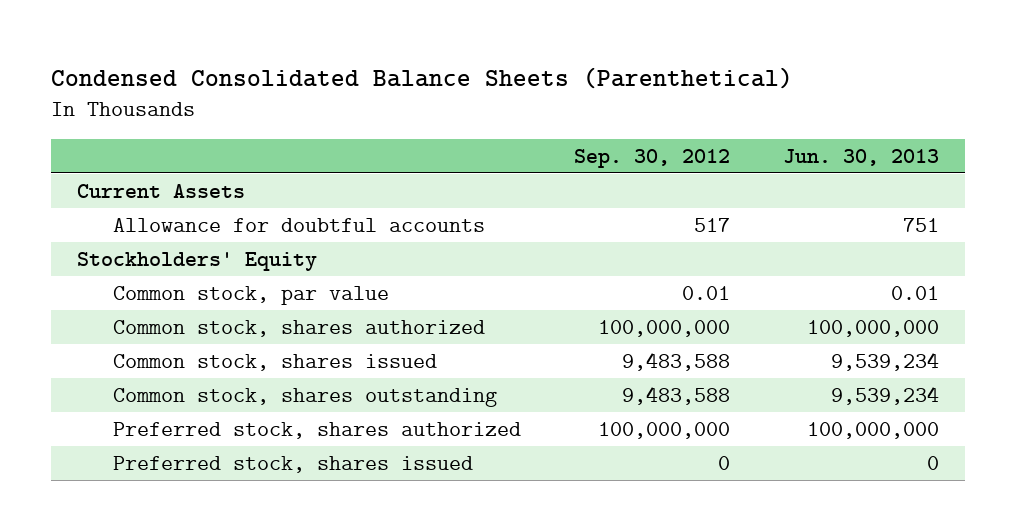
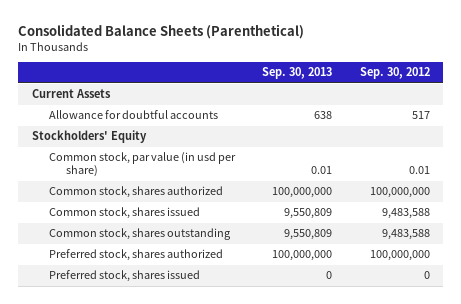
- Condensed Consolidated Balance Sheets (Parenthetical)
+ Consolidated Balance Sheets (Parenthetical)
- | Sep. 30, 2012 | Jun. 30, 2013
+ | Sep. 30, 2013 | Sep. 30, 2012
- Common stock, par value | 0.01 | 0.01
+ Common stock, par value (in usd per share) | 0.01 | 0.01

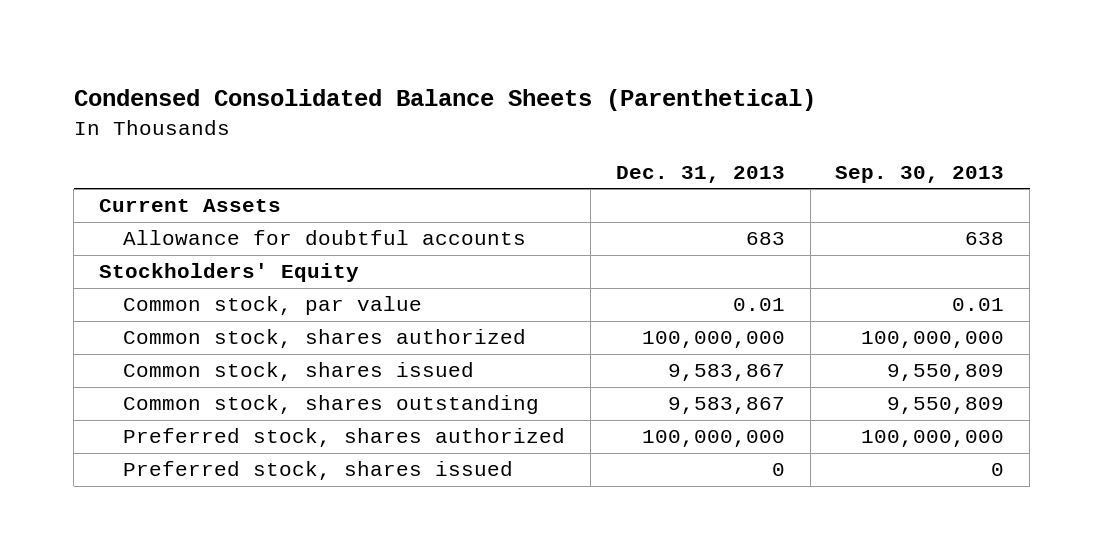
- Consolidated Balance Sheets (Parenthetical)
+ Condensed Consolidated Balance Sheets (Parenthetical)
- | Sep. 30, 2013 | Sep. 30, 2012
+ | Dec. 31, 2013 | Sep. 30, 2013
- Common stock, par value (in usd per share) | 0.01 | 0.01
+ Common stock, par value | 0.01 | 0.01

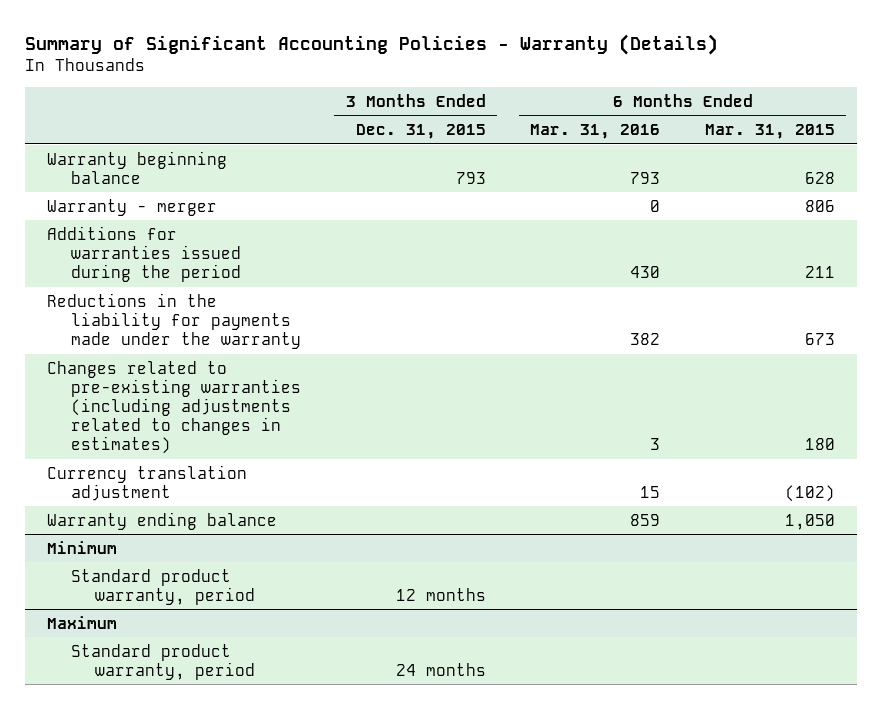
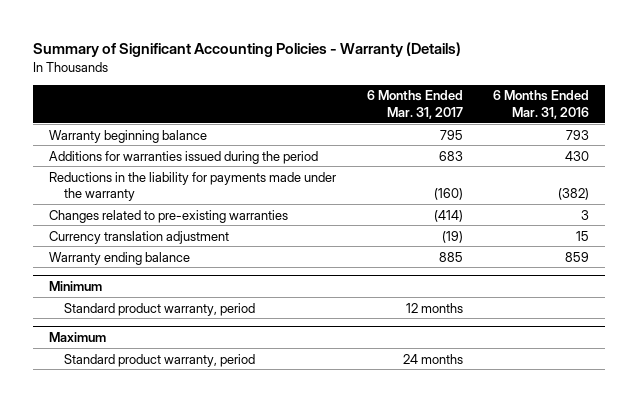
- | 3 Months Ended Dec. 31, 2015 | 6 Months Ended Mar. 31, 2016 | 6 Months Ended Mar. 31, 2015
+ | 6 Months Ended Mar. 31, 2017 | 6 Months Ended Mar. 31, 2016
- Warranty - merger | | 0 | 806
- Reductions in the liability for payments made under the warranty | | 382 | 673
- Changes related to pre-existing warranties (including adjustments related to changes in estimates) | | 3 | 180
+ Reductions in the liability for payments made under the warranty | (160) | (382)
+ Changes related to pre-existing warranties | (414) | 3

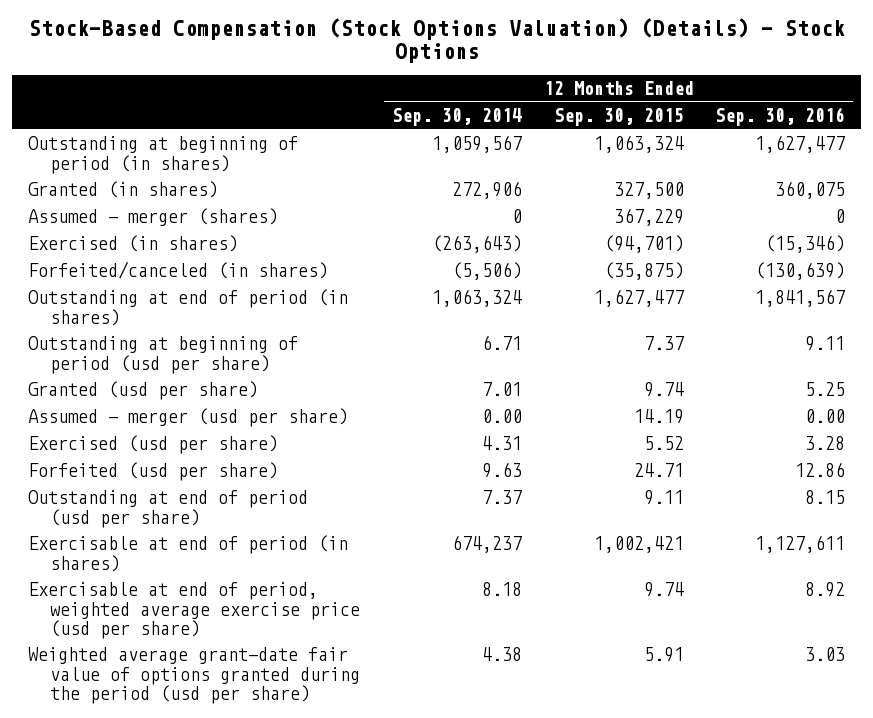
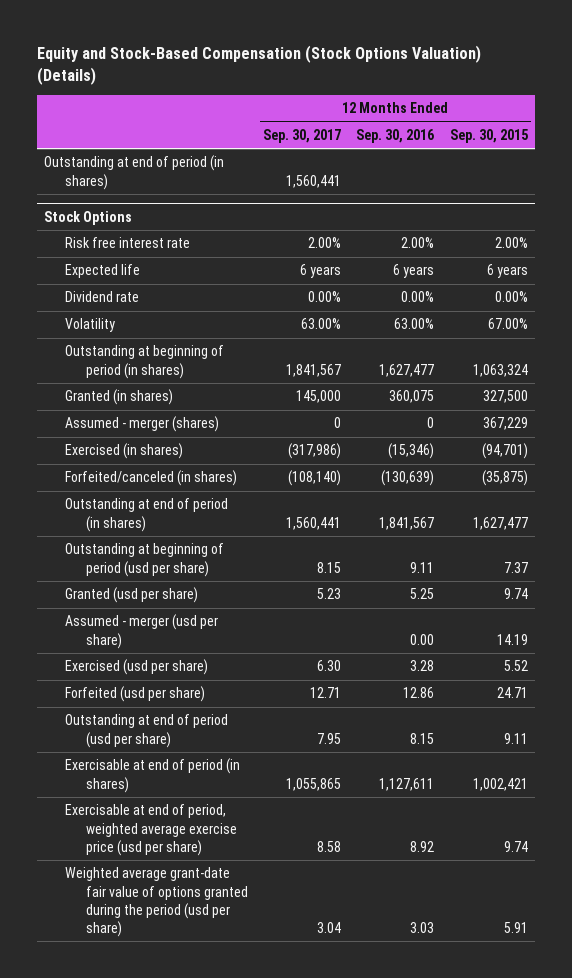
- Stock-Based Compensation (Stock Options Valuation) (Details) - Stock Options
+ Equity and Stock-Based Compensation (Stock Options Valuation) (Details)
- | 12 Months Ended Sep. 30, 2014 | 12 Months Ended Sep. 30, 2015 | 12 Months Ended Sep. 30, 2016
+ | 12 Months Ended Sep. 30, 2017 | 12 Months Ended Sep. 30, 2016 | 12 Months Ended Sep. 30, 2015
+ Outstanding at end of period (in shares) | 1,560,441 | |
+ Stock Options
+ Risk free interest rate | 2.00% | 2.00% | 2.00%
+ Expected life | 6 years | 6 years | 6 years
+ Dividend rate | 0.00% | 0.00% | 0.00%
+ Volatility | 63.00% | 63.00% | 67.00%

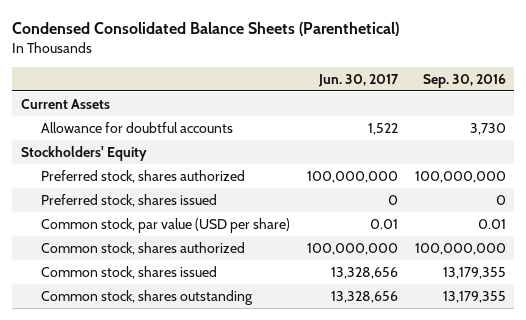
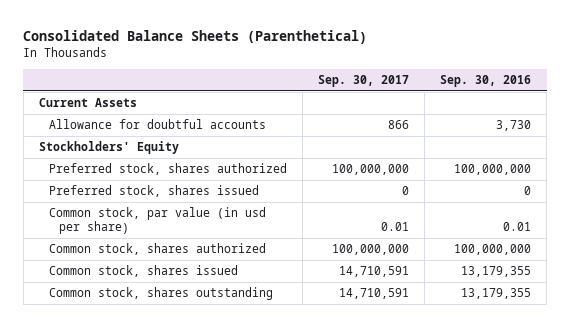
- Condensed Consolidated Balance Sheets (Parenthetical)
+ Consolidated Balance Sheets (Parenthetical)
- | Jun. 30, 2017 | Sep. 30, 2016
+ | Sep. 30, 2017 | Sep. 30, 2016
- Common stock, par value (USD per share) | 0.01 | 0.01
+ Common stock, par value (in usd per share) | 0.01 | 0.01

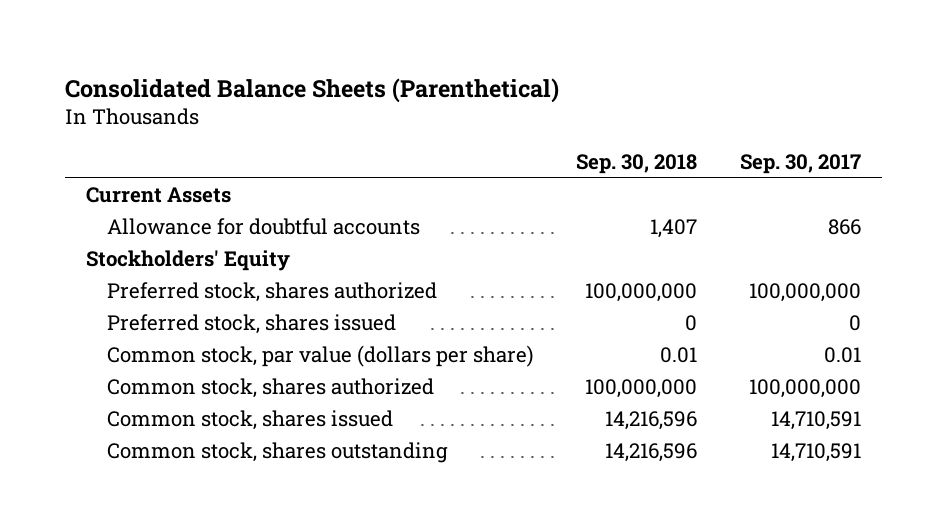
- | Sep. 30, 2017 | Sep. 30, 2016
+ | Sep. 30, 2018 | Sep. 30, 2017
- Common stock, par value (in usd per share) | 0.01 | 0.01
+ Common stock, par value (dollars per share) | 0.01 | 0.01

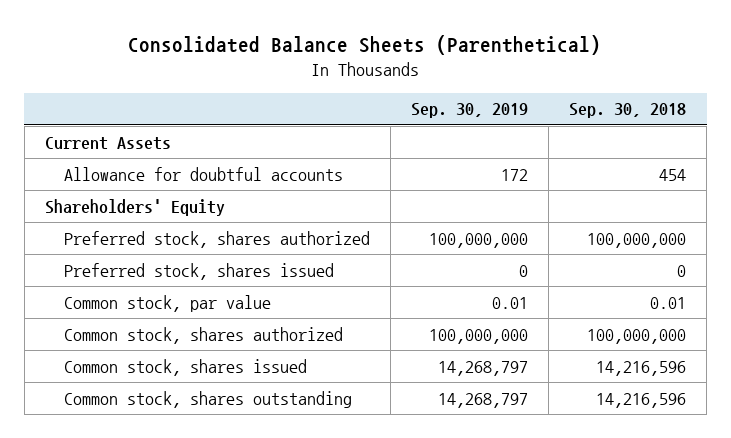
- | Sep. 30, 2018 | Sep. 30, 2017
+ | Sep. 30, 2019 | Sep. 30, 2018
- Allowance for doubtful accounts | 1,407 | 866
- Stockholders' Equity
+ Allowance for doubtful accounts | 172 | 454
+ Shareholders' Equity
- Common stock, par value (dollars per share) | 0.01 | 0.01
+ Common stock, par value | 0.01 | 0.01

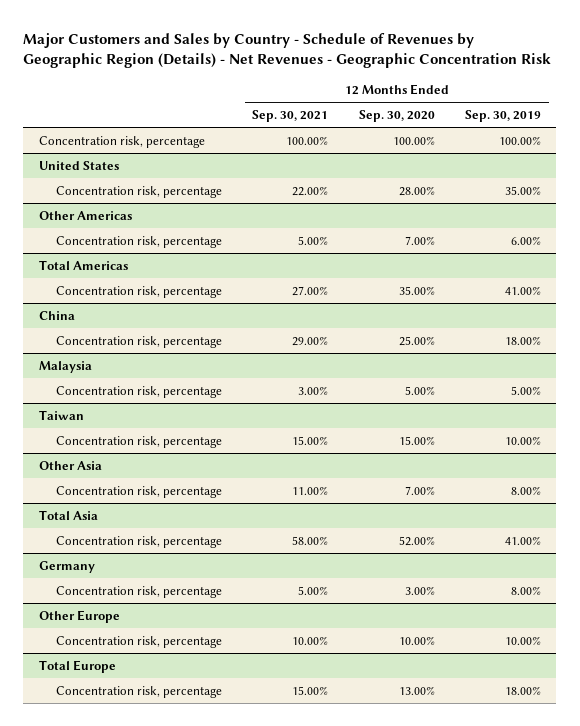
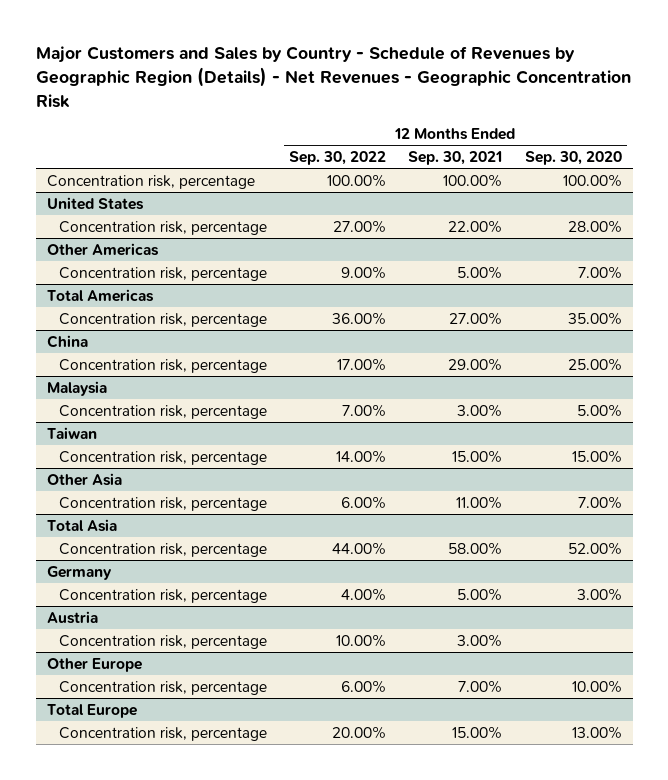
- | 12 Months Ended Sep. 30, 2021 | 12 Months Ended Sep. 30, 2020 | 12 Months Ended Sep. 30, 2019
+ | 12 Months Ended Sep. 30, 2022 | 12 Months Ended Sep. 30, 2021 | 12 Months Ended Sep. 30, 2020
+ Austria
+ Concentration risk, percentage | 10.00% | 3.00% |
@ Other Europe
- Concentration risk, percentage | 10.00% | 10.00% | 10.00%
+ Concentration risk, percentage | 6.00% | 7.00% | 10.00%

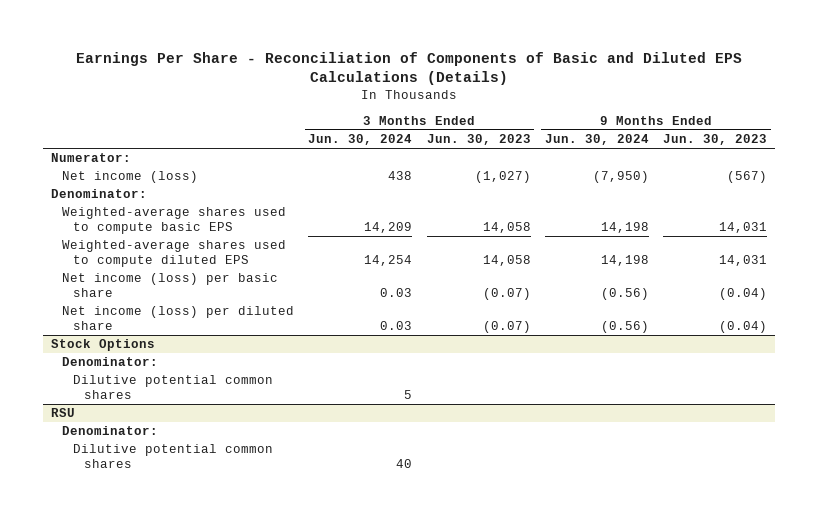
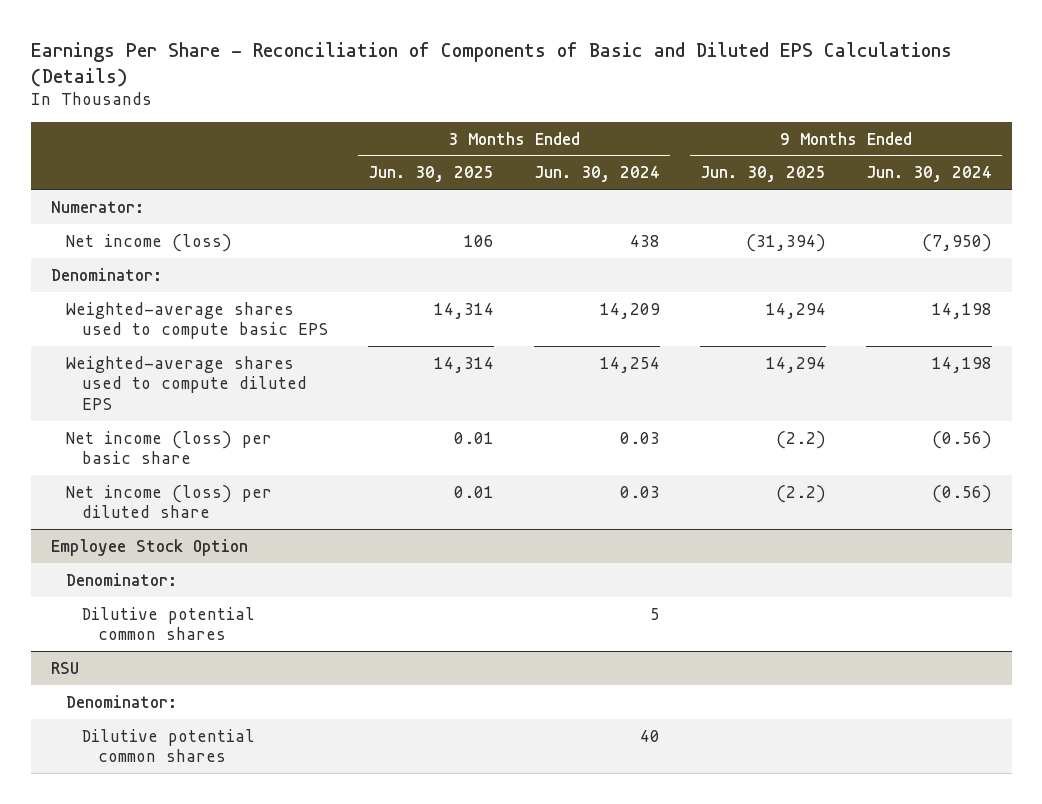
- | 3 Months Ended Jun. 30, 2024 | 3 Months Ended Jun. 30, 2023 | 9 Months Ended Jun. 30, 2024 | 9 Months Ended Jun. 30, 2023
+ | 3 Months Ended Jun. 30, 2025 | 3 Months Ended Jun. 30, 2024 | 9 Months Ended Jun. 30, 2025 | 9 Months Ended Jun. 30, 2024
- Stock Options
+ Employee Stock Option

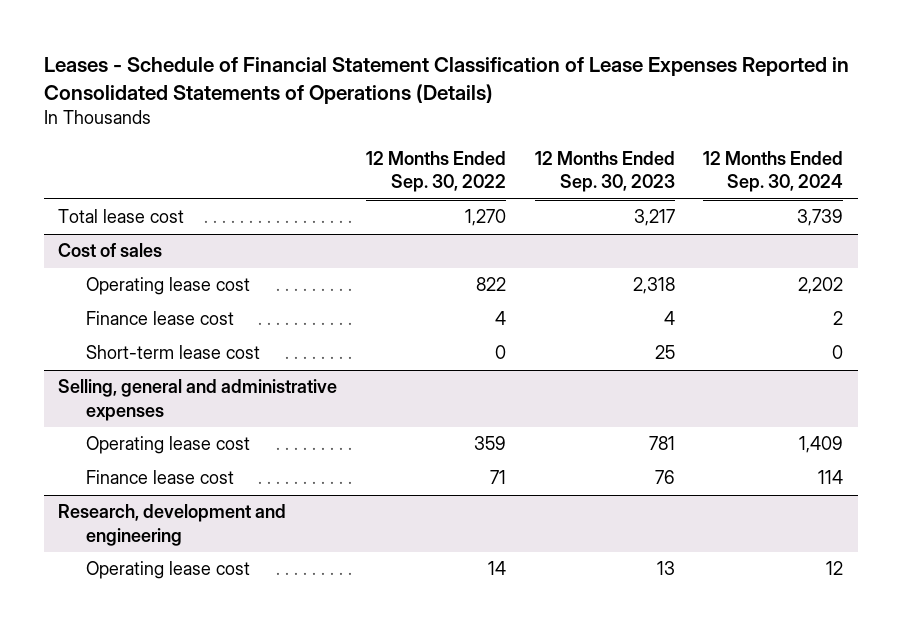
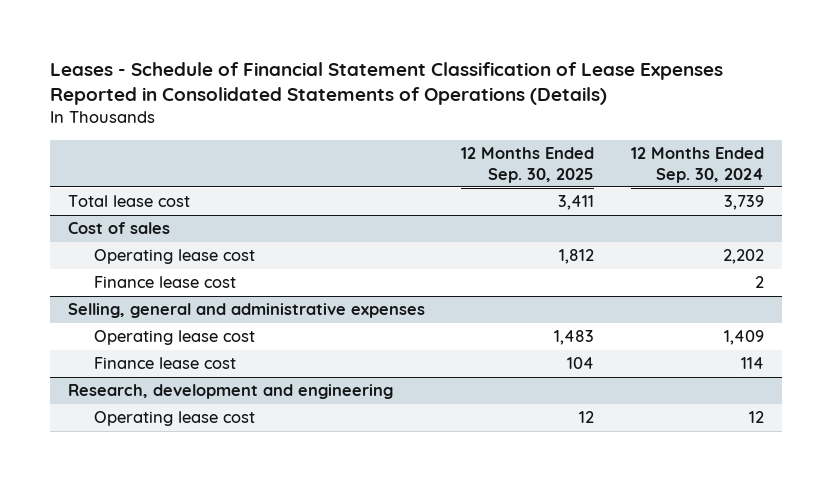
- | 12 Months Ended Sep. 30, 2022 | 12 Months Ended Sep. 30, 2023 | 12 Months Ended Sep. 30, 2024
+ | 12 Months Ended Sep. 30, 2025 | 12 Months Ended Sep. 30, 2024
@ Cost of sales
- Short-term lease cost | 0 | 25 | 0

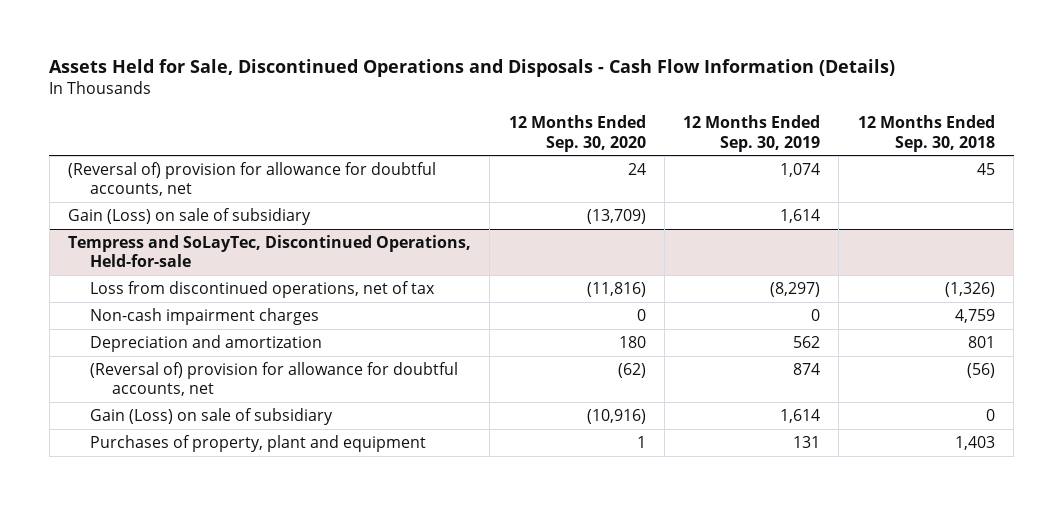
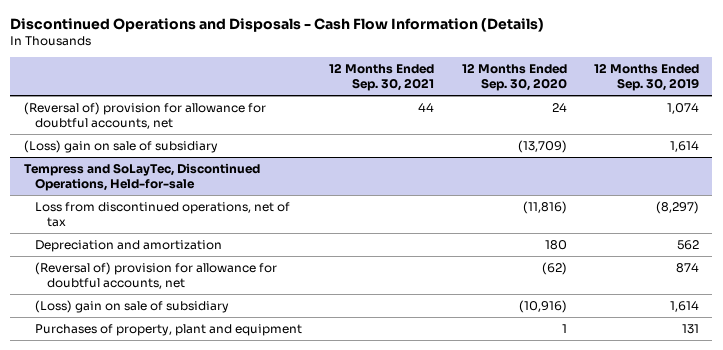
- Assets Held for Sale, Discontinued Operations and Disposals - Cash Flow Information (Details)
+ Discontinued Operations and Disposals - Cash Flow Information (Details)
- | 12 Months Ended Sep. 30, 2020 | 12 Months Ended Sep. 30, 2019 | 12 Months Ended Sep. 30, 2018
+ | 12 Months Ended Sep. 30, 2021 | 12 Months Ended Sep. 30, 2020 | 12 Months Ended Sep. 30, 2019
- Gain (Loss) on sale of subsidiary | (13,709) | 1,614 |
+ (Loss) gain on sale of subsidiary | | (13,709) | 1,614
@ Tempress and SoLayTec, Discontinued Operations, Held-for-sale
- Non-cash impairment charges | 0 | 0 | 4,759
- Gain (Loss) on sale of subsidiary | (10,916) | 1,614 | 0
+ (Loss) gain on sale of subsidiary | | (10,916) | 1,614

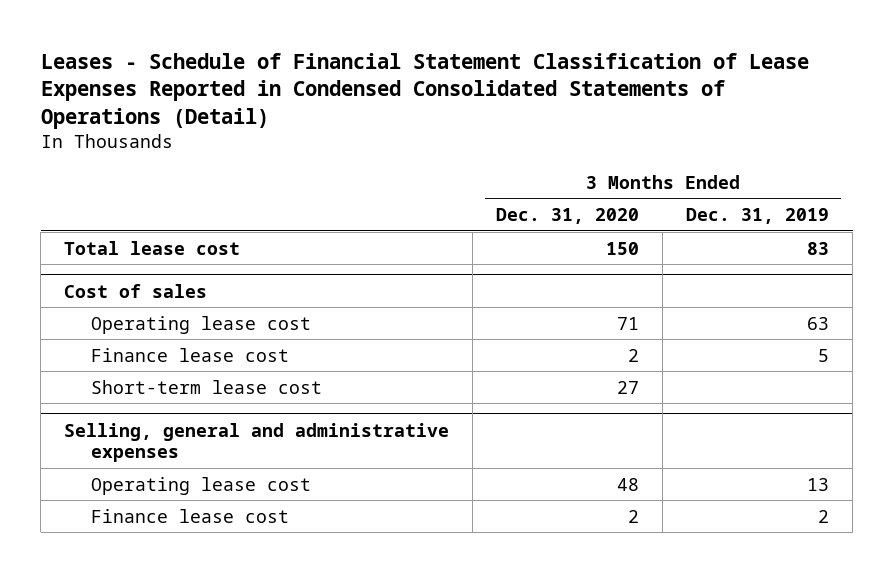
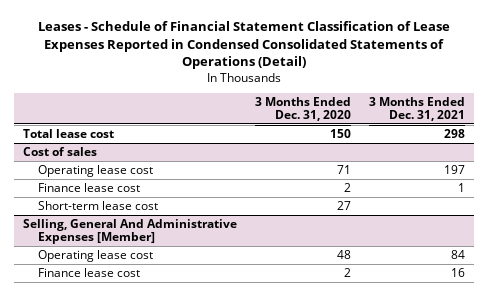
- | 3 Months Ended Dec. 31, 2020 | 3 Months Ended Dec. 31, 2019
+ | 3 Months Ended Dec. 31, 2020 | 3 Months Ended Dec. 31, 2021
- Selling, general and administrative expenses
+ Selling, General And Administrative Expenses [Member]

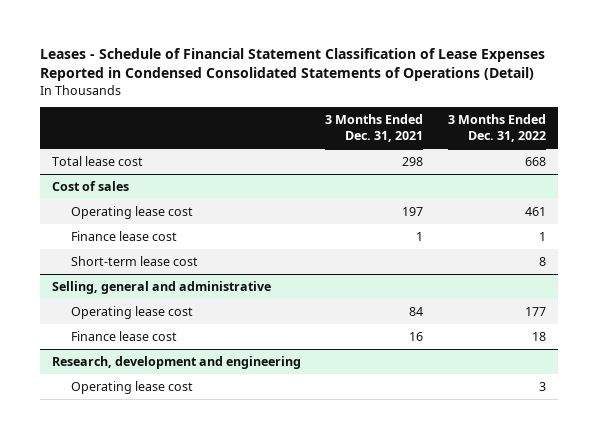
- | 3 Months Ended Dec. 31, 2020 | 3 Months Ended Dec. 31, 2021
+ | 3 Months Ended Dec. 31, 2021 | 3 Months Ended Dec. 31, 2022
- Selling, General And Administrative Expenses [Member]
+ Selling, general and administrative
+ Research, development and engineering
+ Operating lease cost | | 3

